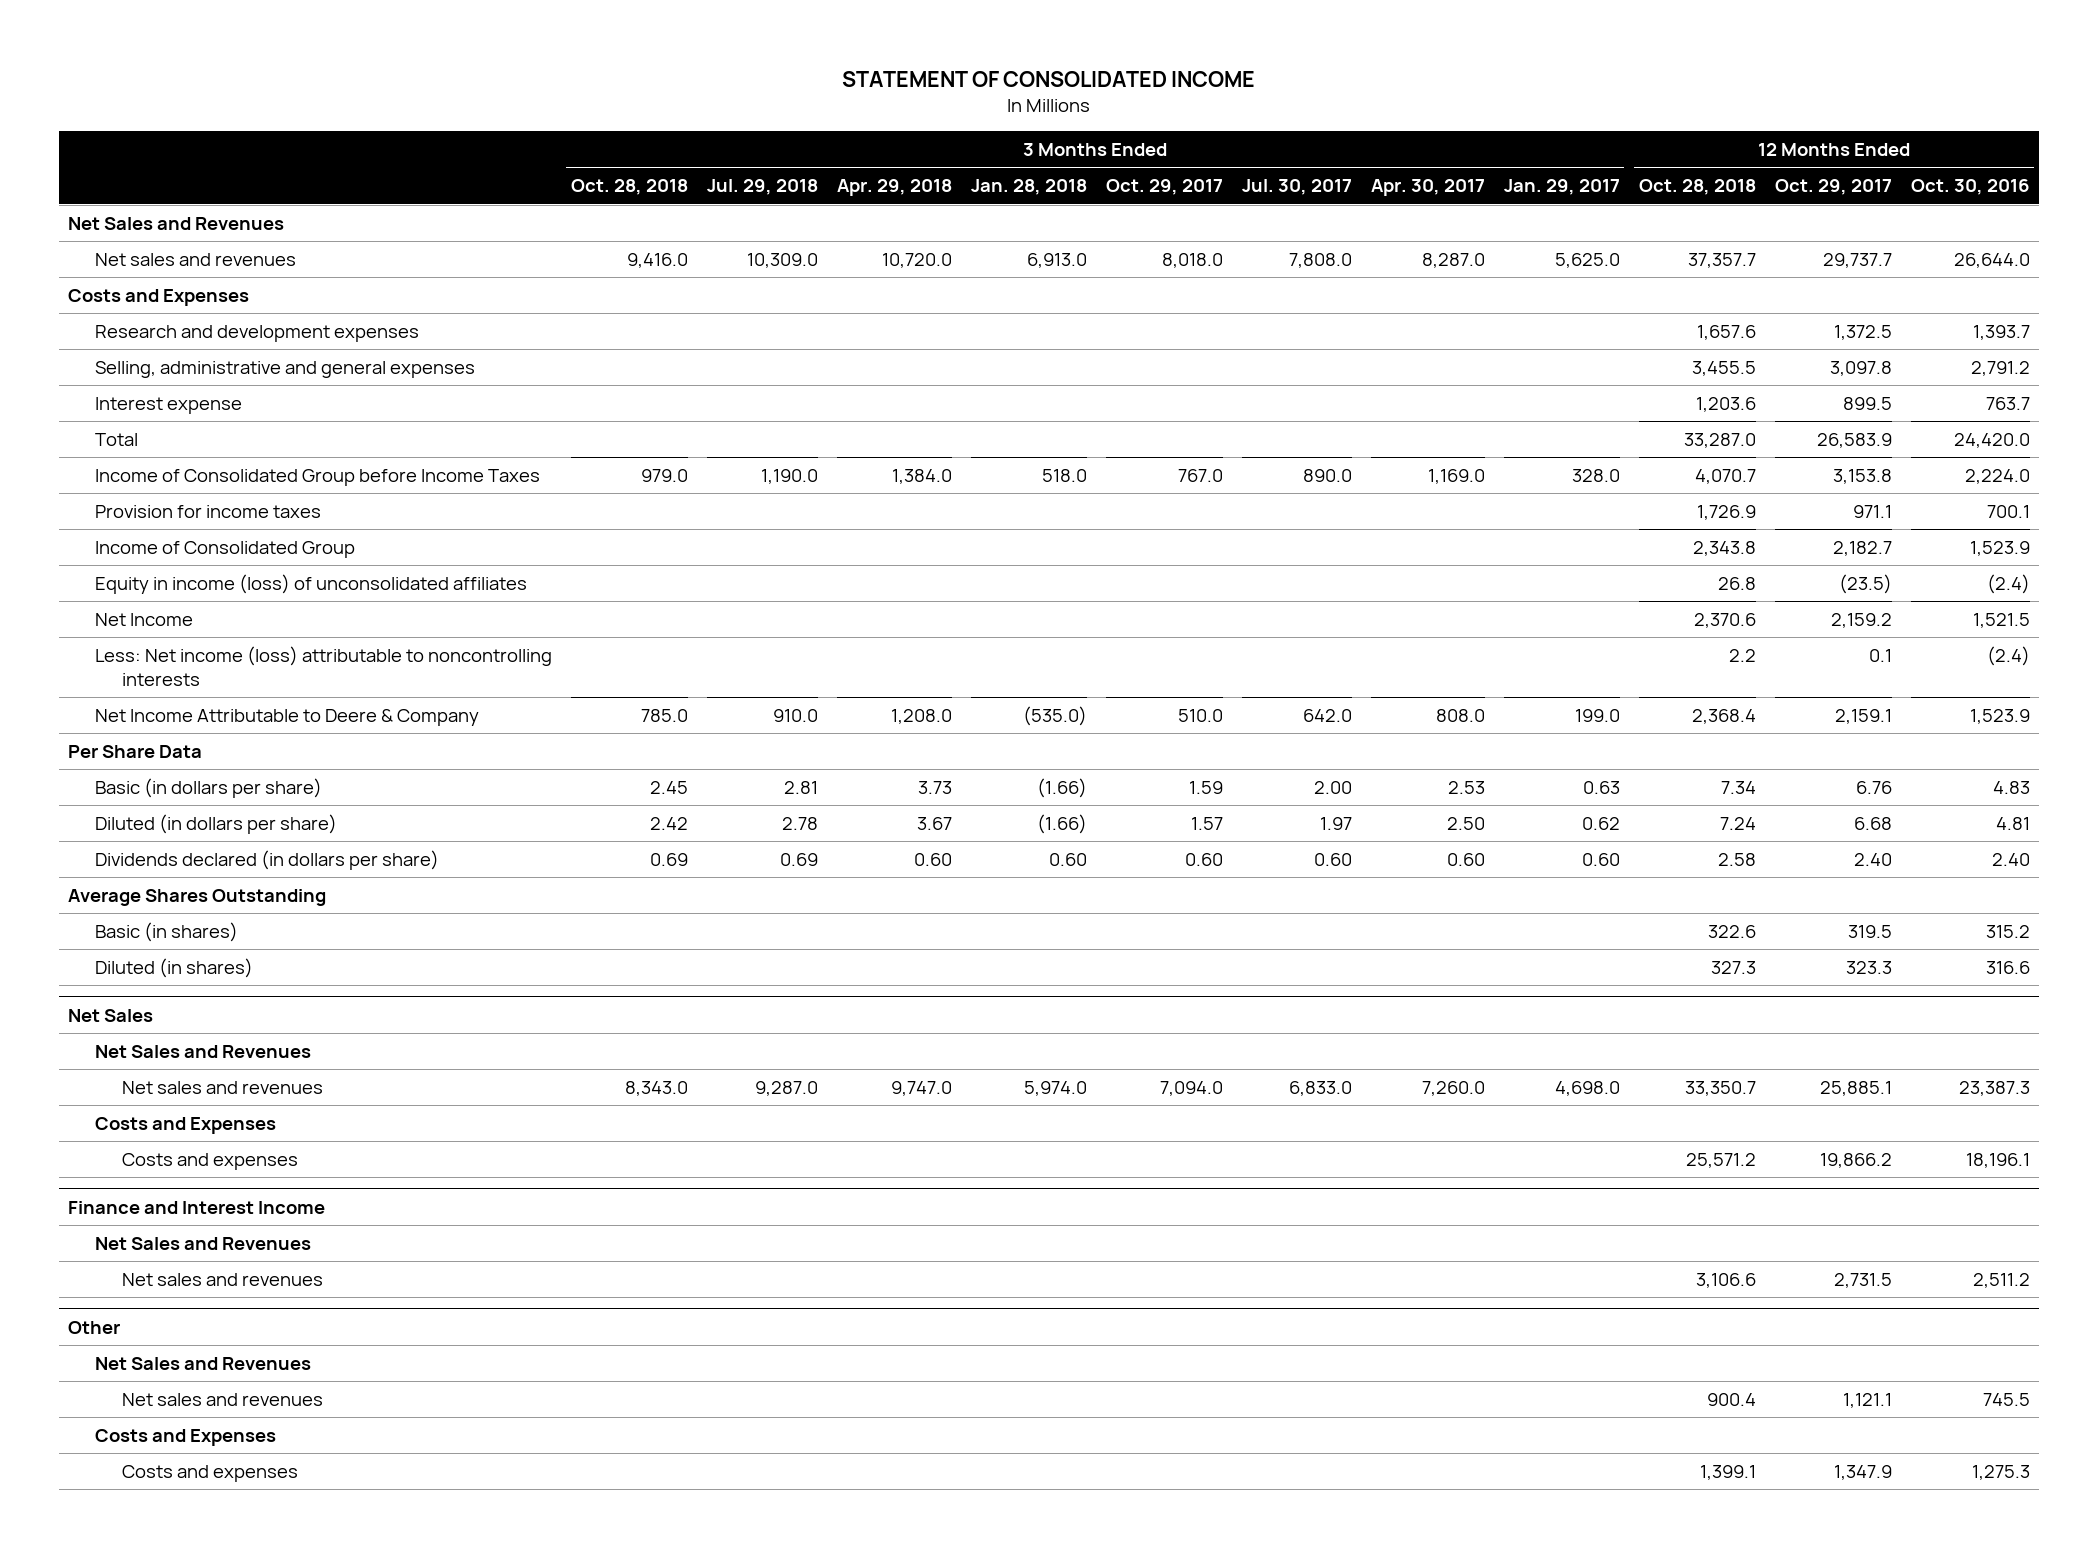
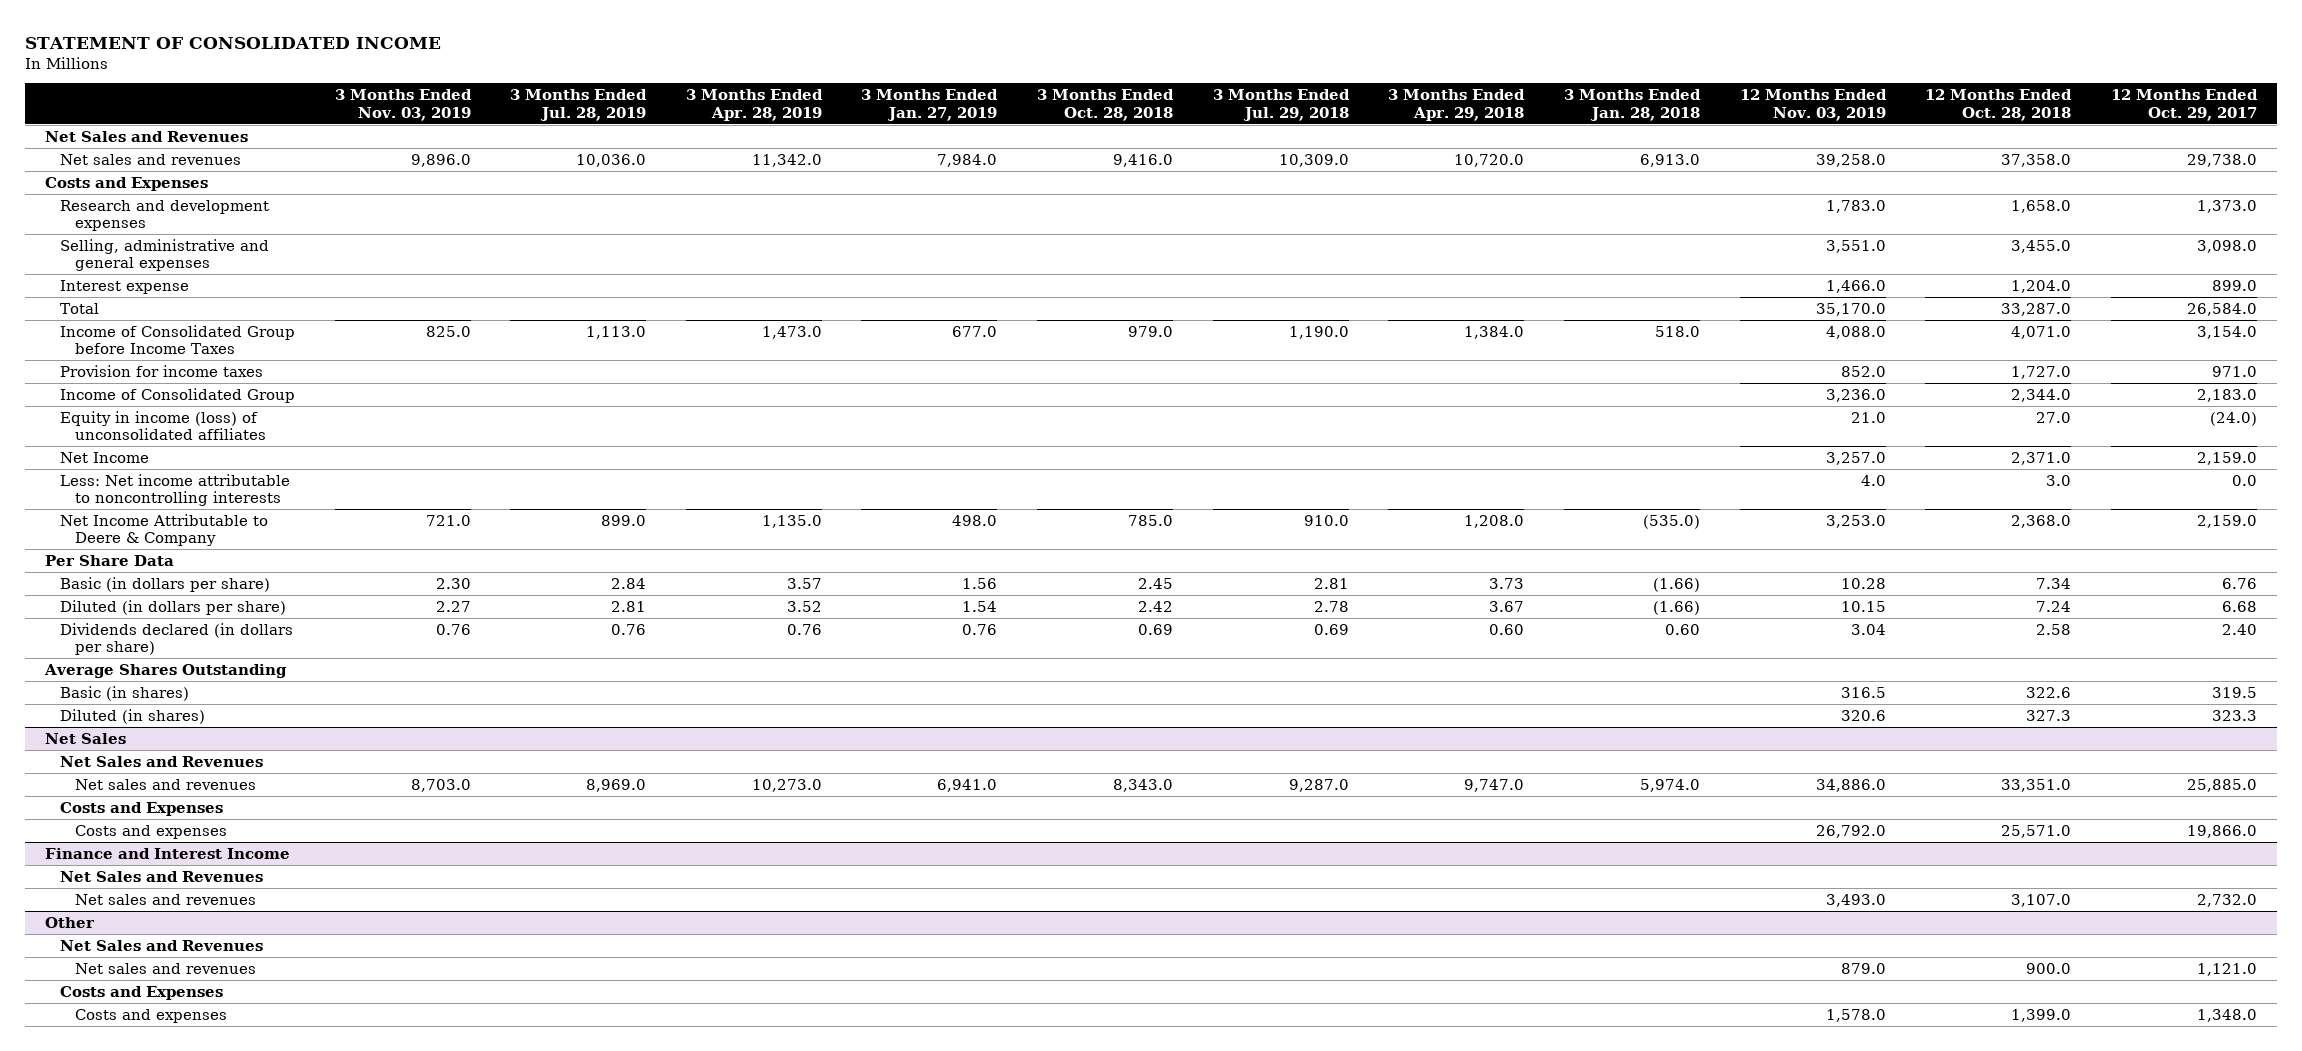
- | 3 Months Ended Oct. 28, 2018 | 3 Months Ended Jul. 29, 2018 | 3 Months Ended Apr. 29, 2018 | 3 Months Ended Jan. 28, 2018 | 3 Months Ended Oct. 29, 2017 | 3 Months Ended Jul. 30, 2017 | 3 Months Ended Apr. 30, 2017 | 3 Months Ended Jan. 29, 2017 | 12 Months Ended Oct. 28, 2018 | 12 Months Ended Oct. 29, 2017 | 12 Months Ended Oct. 30, 2016
+ | 3 Months Ended Nov. 03, 2019 | 3 Months Ended Jul. 28, 2019 | 3 Months Ended Apr. 28, 2019 | 3 Months Ended Jan. 27, 2019 | 3 Months Ended Oct. 28, 2018 | 3 Months Ended Jul. 29, 2018 | 3 Months Ended Apr. 29, 2018 | 3 Months Ended Jan. 28, 2018 | 12 Months Ended Nov. 03, 2019 | 12 Months Ended Oct. 28, 2018 | 12 Months Ended Oct. 29, 2017
- Net sales and revenues | 9,416.0 | 10,309.0 | 10,720.0 | 6,913.0 | 8,018.0 | 7,808.0 | 8,287.0 | 5,625.0 | 37,357.7 | 29,737.7 | 26,644.0
+ Net sales and revenues | 9,896.0 | 10,036.0 | 11,342.0 | 7,984.0 | 9,416.0 | 10,309.0 | 10,720.0 | 6,913.0 | 39,258.0 | 37,358.0 | 29,738.0
- Research and development expenses | | | | | | | | | 1,657.6 | 1,372.5 | 1,393.7
- Selling, administrative and general expenses | | | | | | | | | 3,455.5 | 3,097.8 | 2,791.2
- Interest expense | | | | | | | | | 1,203.6 | 899.5 | 763.7
- Total | | | | | | | | | 33,287.0 | 26,583.9 | 24,420.0
- Income of Consolidated Group before Income Taxes | 979.0 | 1,190.0 | 1,384.0 | 518.0 | 767.0 | 890.0 | 1,169.0 | 328.0 | 4,070.7 | 3,153.8 | 2,224.0
- Provision for income taxes | | | | | | | | | 1,726.9 | 971.1 | 700.1
- Income of Consolidated Group | | | | | | | | | 2,343.8 | 2,182.7 | 1,523.9
- Equity in income (loss) of unconsolidated affiliates | | | | | | | | | 26.8 | (23.5) | (2.4)
- Net Income | | | | | | | | | 2,370.6 | 2,159.2 | 1,521.5
- Less: Net income (loss) attributable to noncontrolling interests | | | | | | | | | 2.2 | 0.1 | (2.4)
- Net Income Attributable to Deere & Company | 785.0 | 910.0 | 1,208.0 | (535.0) | 510.0 | 642.0 | 808.0 | 199.0 | 2,368.4 | 2,159.1 | 1,523.9
+ Research and development expenses | | | | | | | | | 1,783.0 | 1,658.0 | 1,373.0
+ Selling, administrative and general expenses | | | | | | | | | 3,551.0 | 3,455.0 | 3,098.0
+ Interest expense | | | | | | | | | 1,466.0 | 1,204.0 | 899.0
+ Total | | | | | | | | | 35,170.0 | 33,287.0 | 26,584.0
+ Income of Consolidated Group before Income Taxes | 825.0 | 1,113.0 | 1,473.0 | 677.0 | 979.0 | 1,190.0 | 1,384.0 | 518.0 | 4,088.0 | 4,071.0 | 3,154.0
+ Provision for income taxes | | | | | | | | | 852.0 | 1,727.0 | 971.0
+ Income of Consolidated Group | | | | | | | | | 3,236.0 | 2,344.0 | 2,183.0
+ Equity in income (loss) of unconsolidated affiliates | | | | | | | | | 21.0 | 27.0 | (24.0)
+ Net Income | | | | | | | | | 3,257.0 | 2,371.0 | 2,159.0
+ Less: Net income attributable to noncontrolling interests | | | | | | | | | 4.0 | 3.0 | 0.0
+ Net Income Attributable to Deere & Company | 721.0 | 899.0 | 1,135.0 | 498.0 | 785.0 | 910.0 | 1,208.0 | (535.0) | 3,253.0 | 2,368.0 | 2,159.0
@ Net Sales
- Net sales and revenues | 8,343.0 | 9,287.0 | 9,747.0 | 5,974.0 | 7,094.0 | 6,833.0 | 7,260.0 | 4,698.0 | 33,350.7 | 25,885.1 | 23,387.3
+ Net sales and revenues | 8,703.0 | 8,969.0 | 10,273.0 | 6,941.0 | 8,343.0 | 9,287.0 | 9,747.0 | 5,974.0 | 34,886.0 | 33,351.0 | 25,885.0
- Costs and expenses | | | | | | | | | 25,571.2 | 19,866.2 | 18,196.1
+ Costs and expenses | | | | | | | | | 26,792.0 | 25,571.0 | 19,866.0
@ Finance and Interest Income
- Net sales and revenues | | | | | | | | | 3,106.6 | 2,731.5 | 2,511.2
+ Net sales and revenues | | | | | | | | | 3,493.0 | 3,107.0 | 2,732.0
@ Other
- Net sales and revenues | | | | | | | | | 900.4 | 1,121.1 | 745.5
+ Net sales and revenues | | | | | | | | | 879.0 | 900.0 | 1,121.0
- Costs and expenses | | | | | | | | | 1,399.1 | 1,347.9 | 1,275.3
+ Costs and expenses | | | | | | | | | 1,578.0 | 1,399.0 | 1,348.0

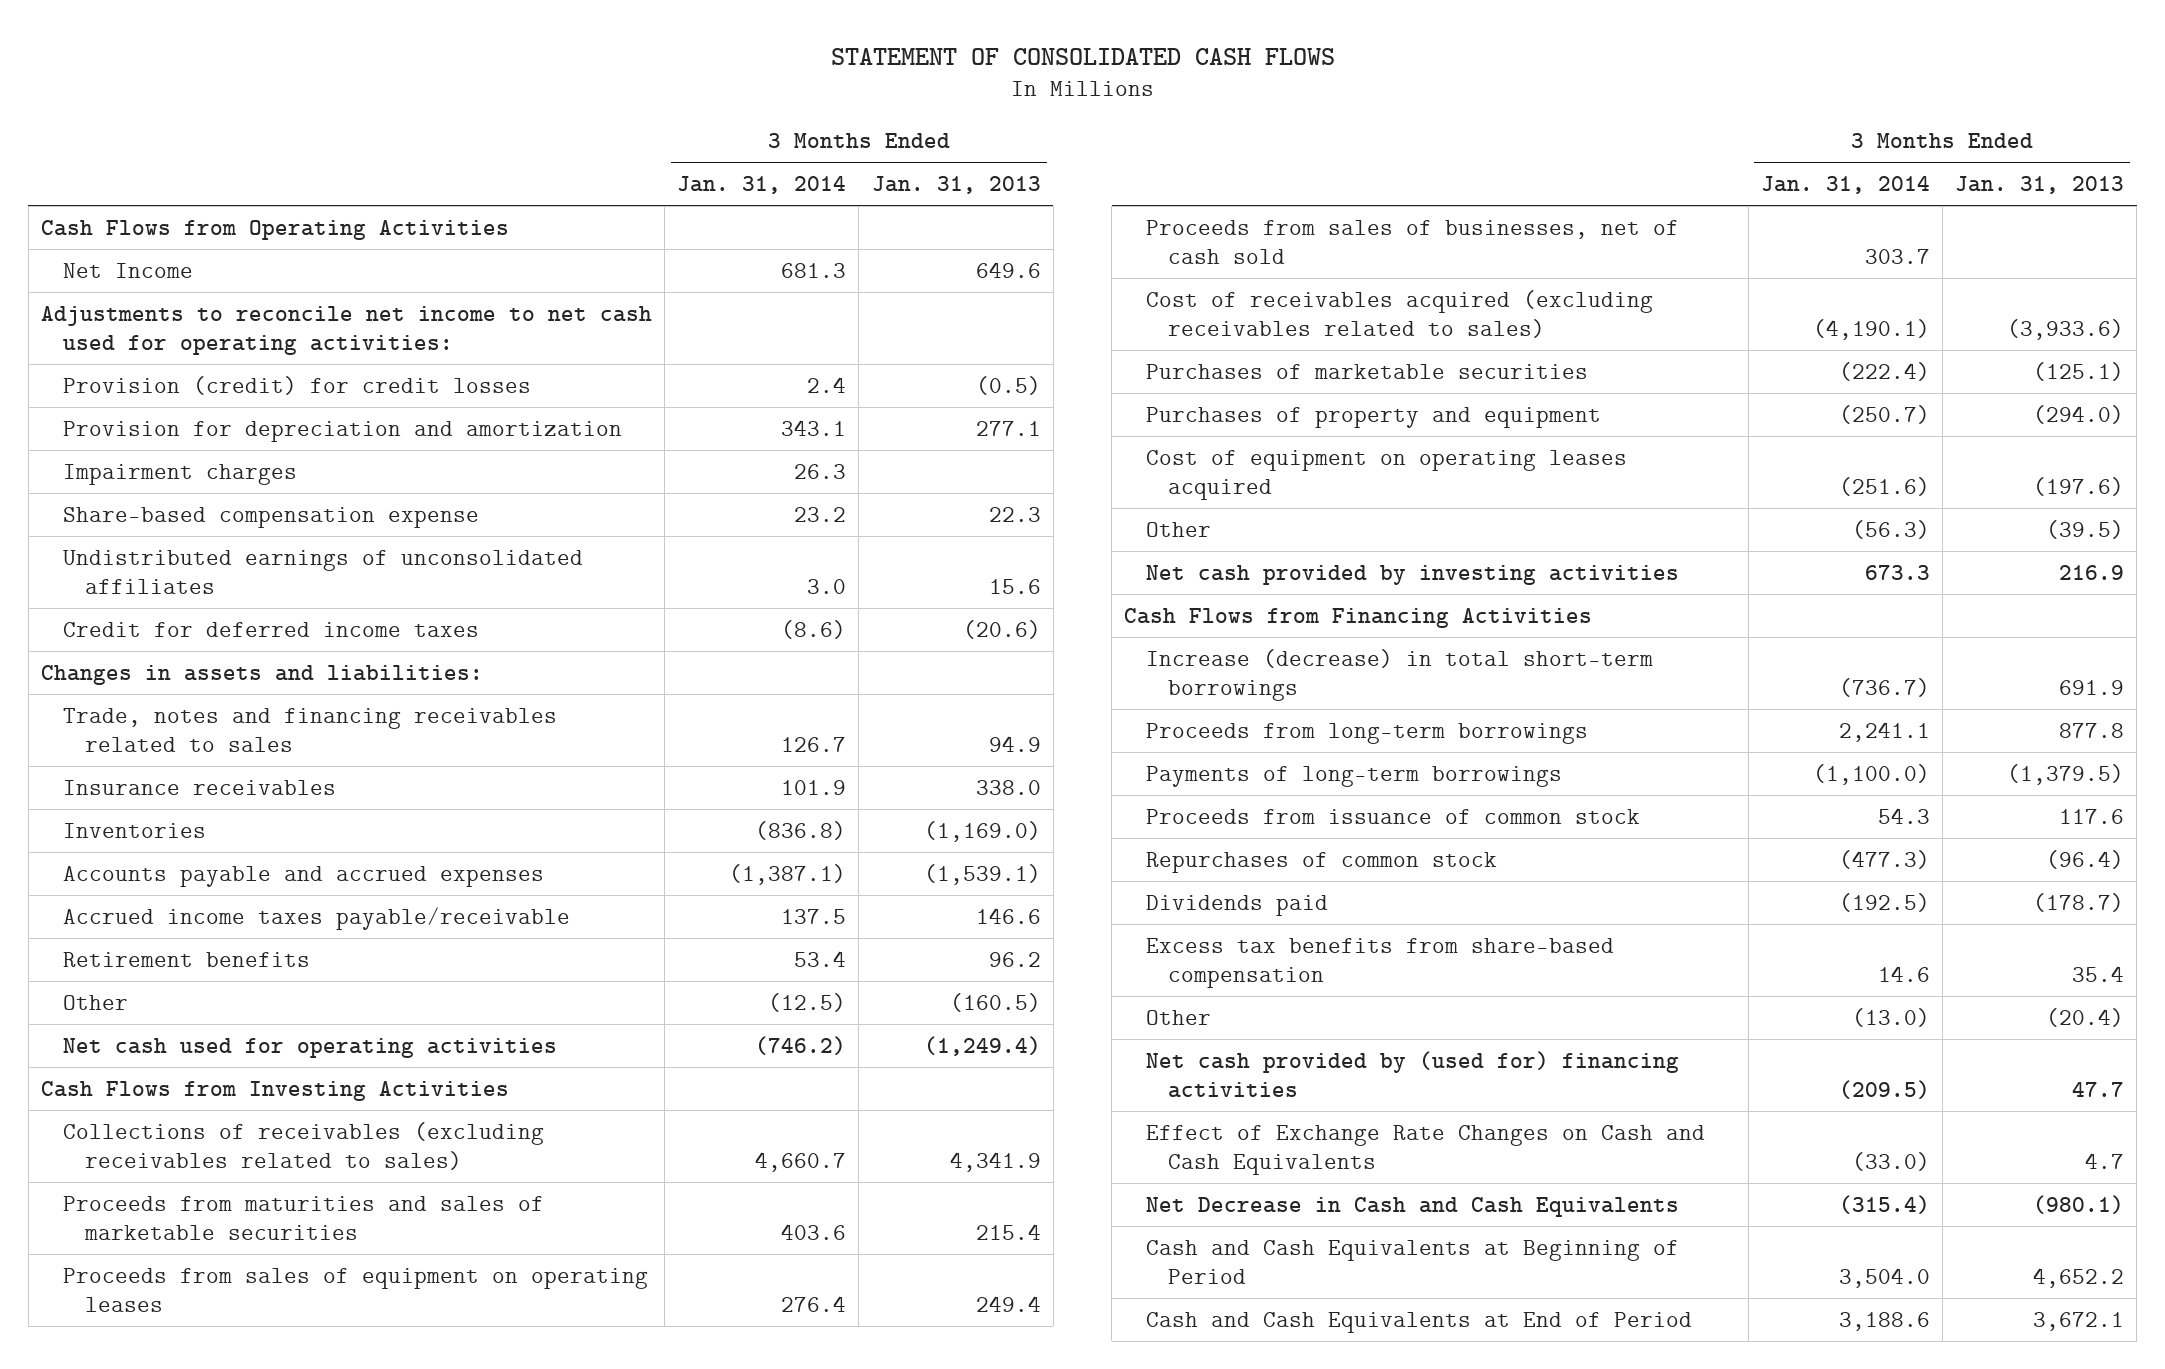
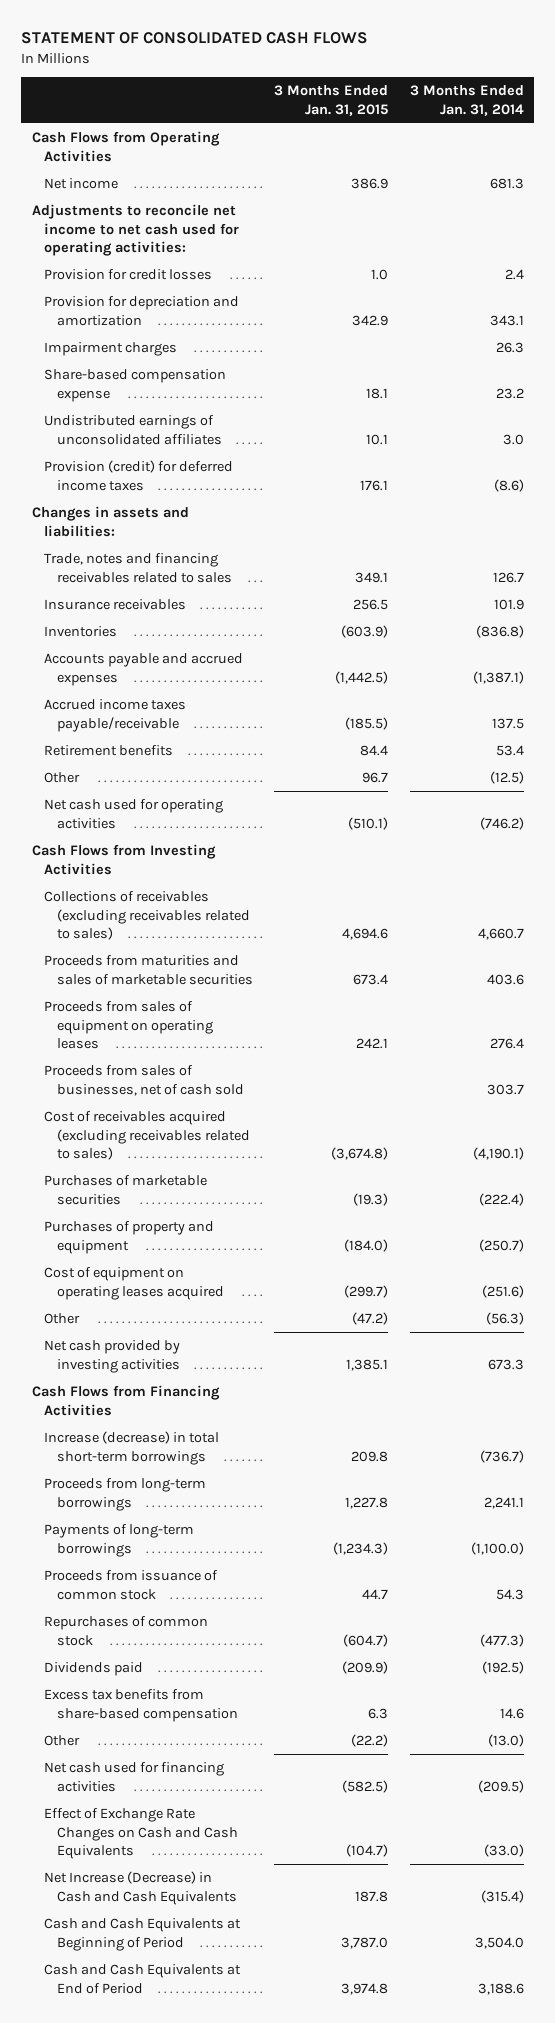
- | 3 Months Ended Jan. 31, 2014 | 3 Months Ended Jan. 31, 2013
+ | 3 Months Ended Jan. 31, 2015 | 3 Months Ended Jan. 31, 2014
- Net Income | 681.3 | 649.6
+ Net income | 386.9 | 681.3
- Provision (credit) for credit losses | 2.4 | (0.5)
+ Provision for credit losses | 1.0 | 2.4
- Credit for deferred income taxes | (8.6) | (20.6)
+ Provision (credit) for deferred income taxes | 176.1 | (8.6)
- Net cash provided by (used for) financing activities | (209.5) | 47.7
+ Net cash used for financing activities | (582.5) | (209.5)
- Net Decrease in Cash and Cash Equivalents | (315.4) | (980.1)
+ Net Increase (Decrease) in Cash and Cash Equivalents | 187.8 | (315.4)

